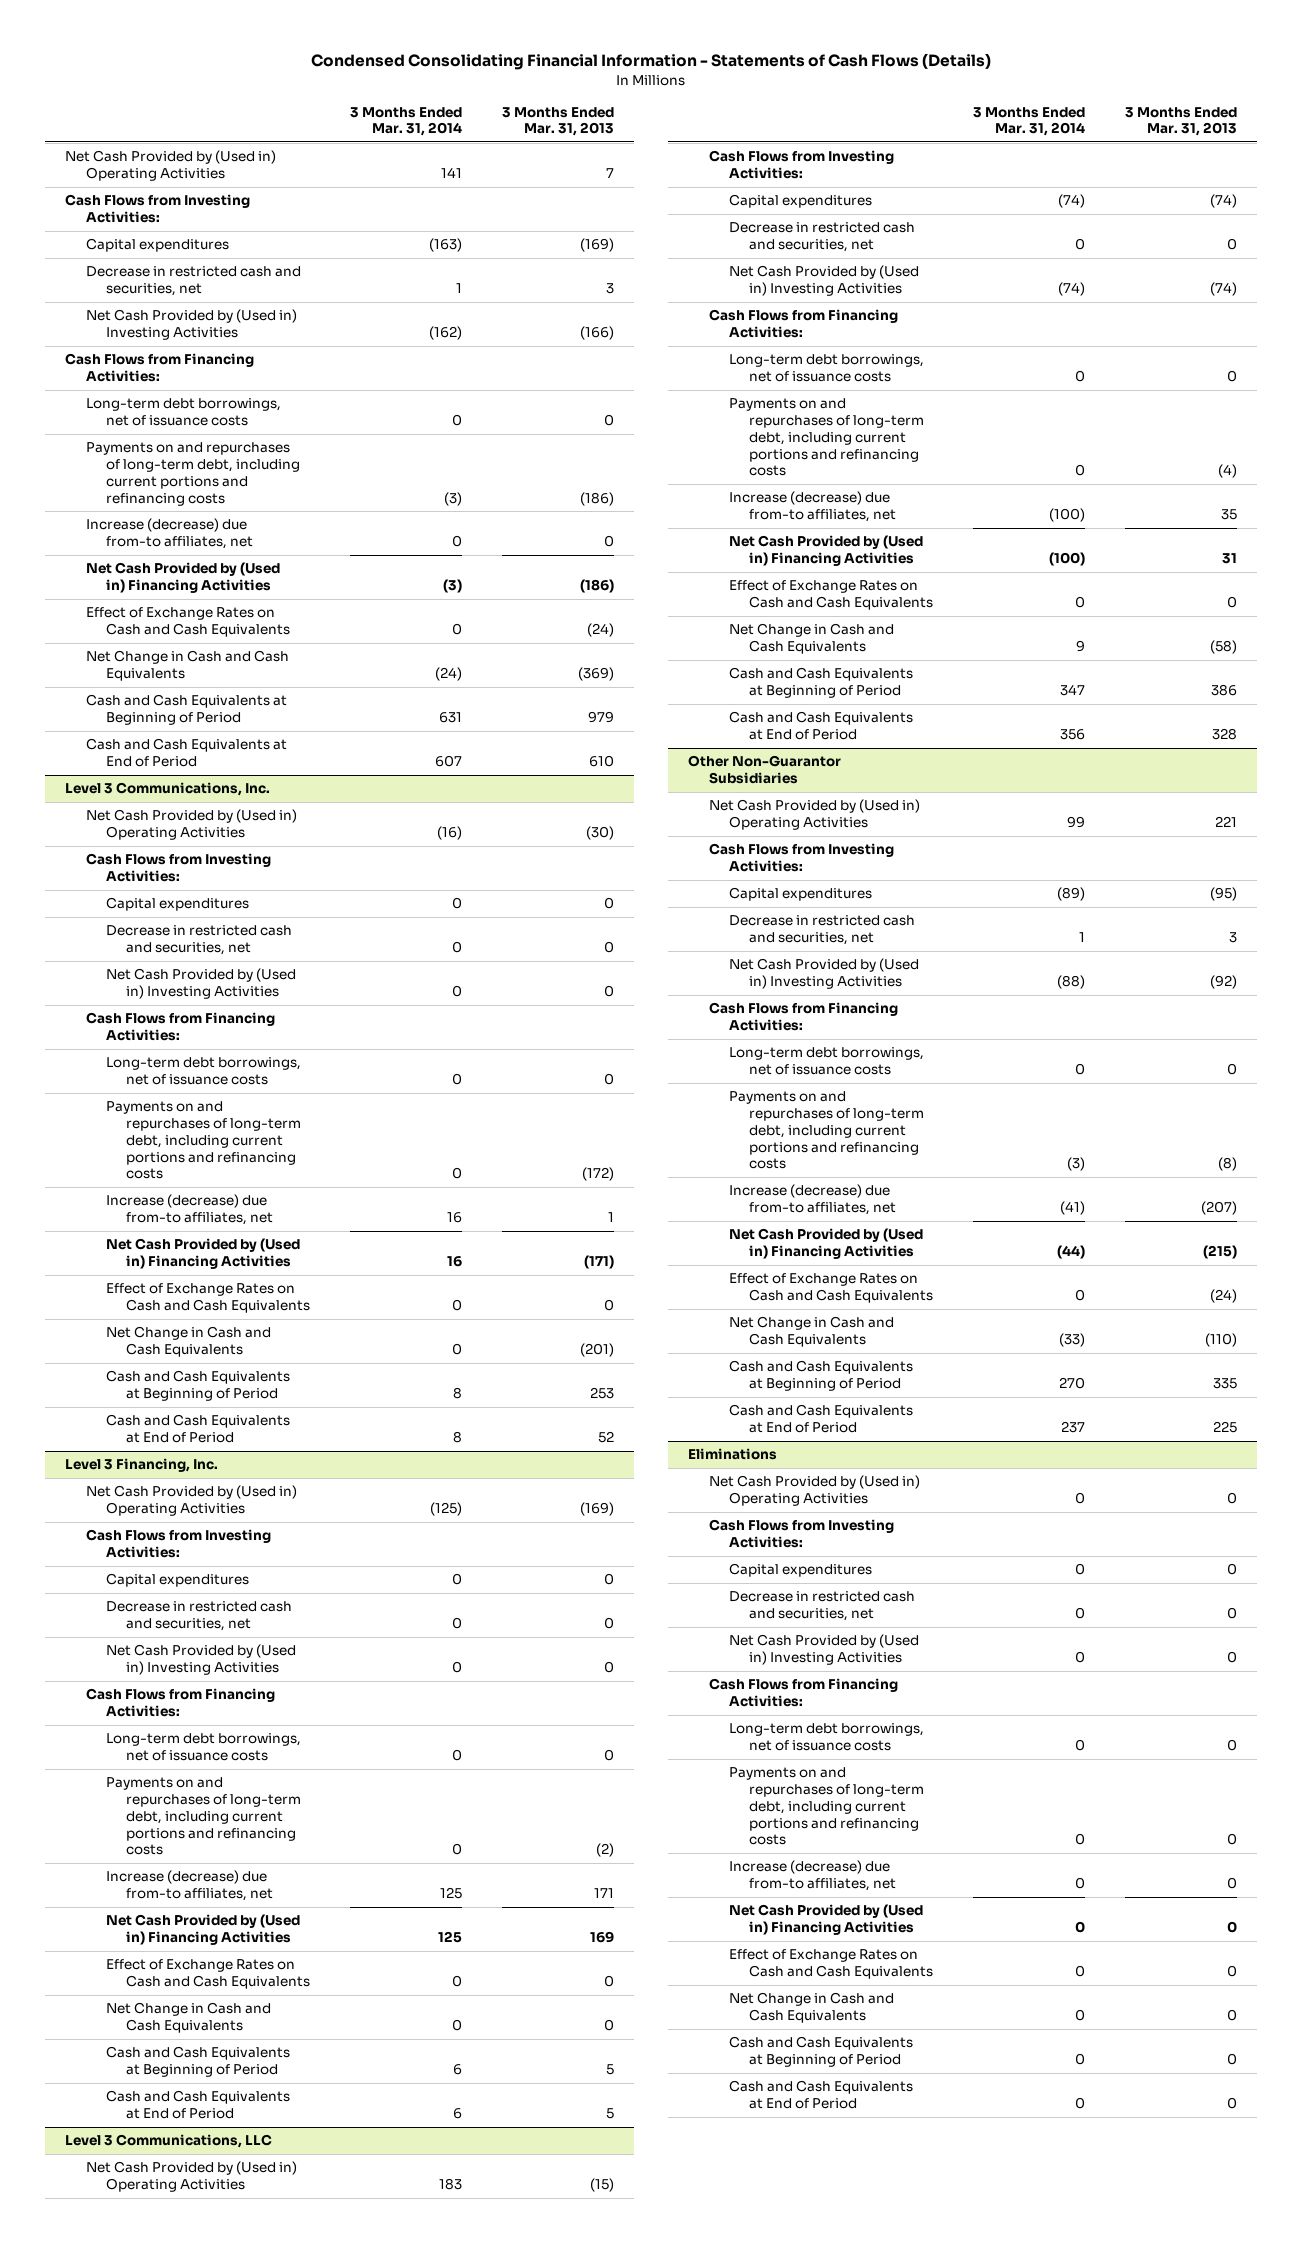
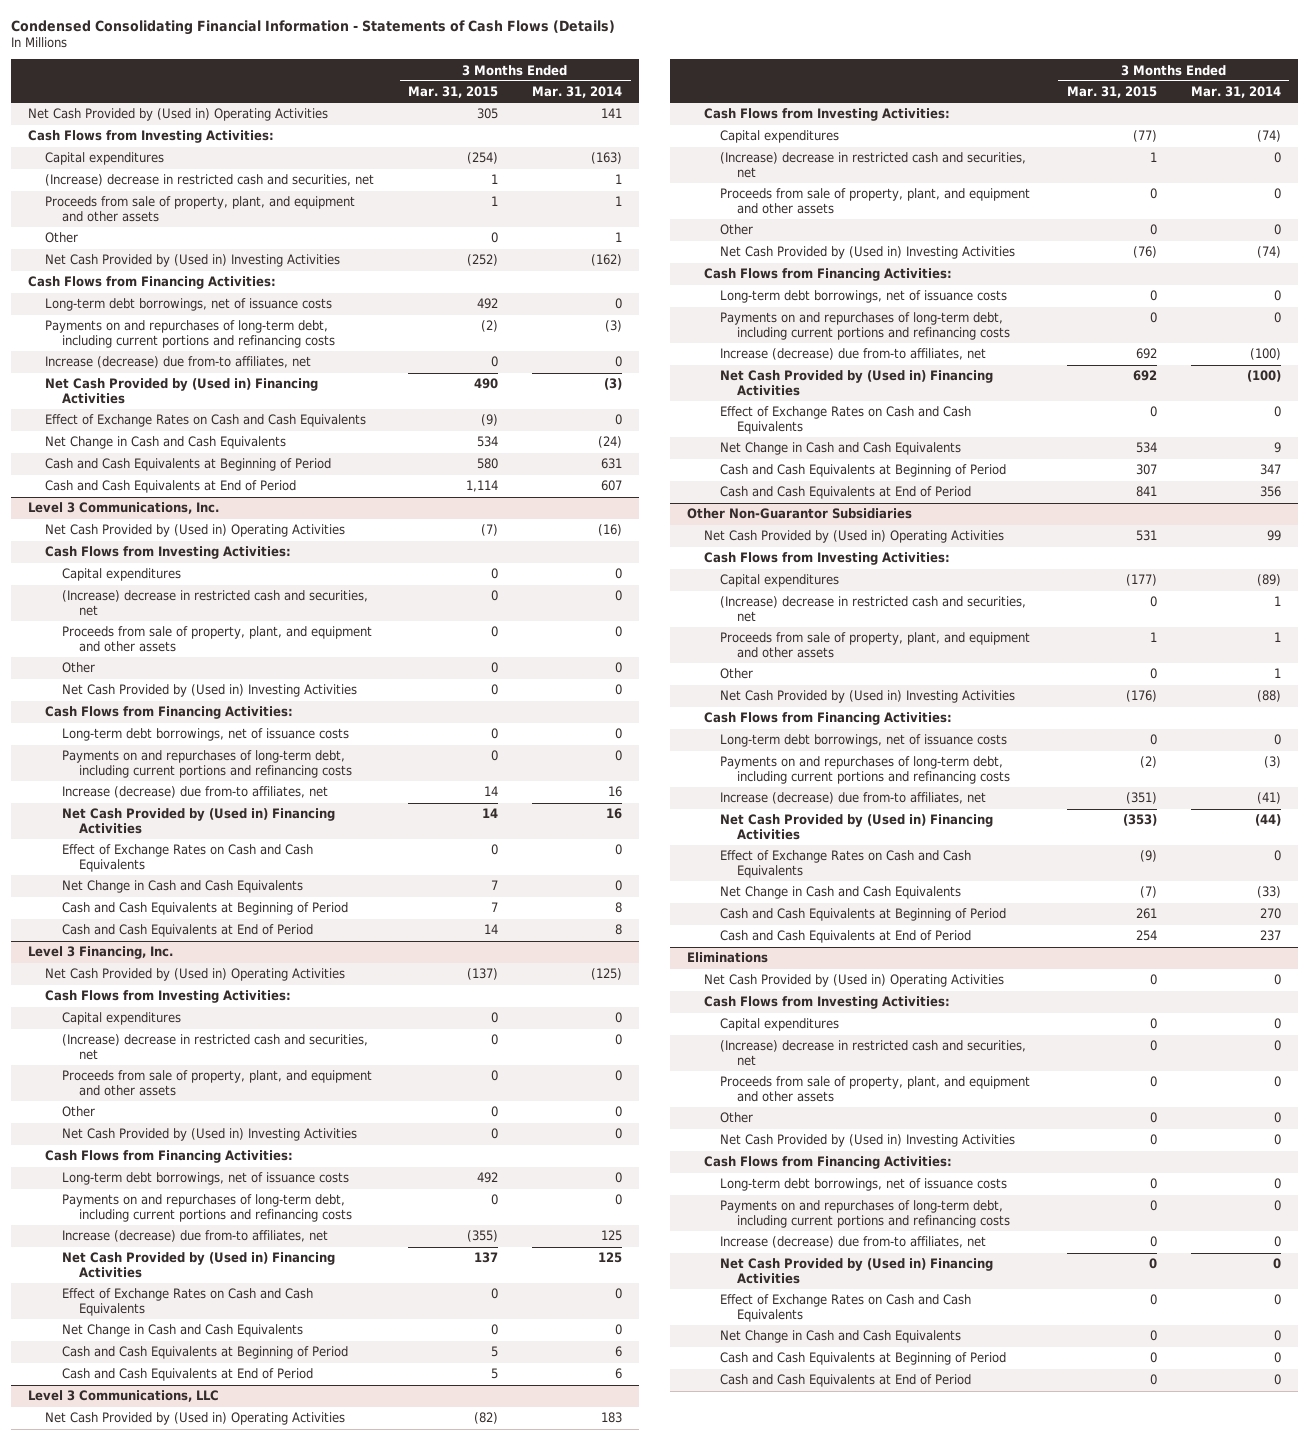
- | 3 Months Ended Mar. 31, 2014 | 3 Months Ended Mar. 31, 2013
+ | 3 Months Ended Mar. 31, 2015 | 3 Months Ended Mar. 31, 2014
- Decrease in restricted cash and securities, net | 1 | 3
+ (Increase) decrease in restricted cash and securities, net | 1 | 1
+ Proceeds from sale of property, plant, and equipment and other assets | 1 | 1
+ Other | 0 | 1
@ Level 3 Communications, Inc.
- Decrease in restricted cash and securities, net | 0 | 0
+ (Increase) decrease in restricted cash and securities, net | 0 | 0
+ Proceeds from sale of property, plant, and equipment and other assets | 0 | 0
+ Other | 0 | 0
@ Level 3 Financing, Inc.
- Decrease in restricted cash and securities, net | 0 | 0
+ (Increase) decrease in restricted cash and securities, net | 0 | 0
+ Proceeds from sale of property, plant, and equipment and other assets | 0 | 0
+ Other | 0 | 0
@ Level 3 Communications, LLC
- Decrease in restricted cash and securities, net | 0 | 0
+ (Increase) decrease in restricted cash and securities, net | 1 | 0
+ Proceeds from sale of property, plant, and equipment and other assets | 0 | 0
+ Other | 0 | 0
@ Other Non-Guarantor Subsidiaries
- Decrease in restricted cash and securities, net | 1 | 3
+ (Increase) decrease in restricted cash and securities, net | 0 | 1
+ Proceeds from sale of property, plant, and equipment and other assets | 1 | 1
+ Other | 0 | 1
@ Eliminations
- Decrease in restricted cash and securities, net | 0 | 0
+ (Increase) decrease in restricted cash and securities, net | 0 | 0
+ Proceeds from sale of property, plant, and equipment and other assets | 0 | 0
+ Other | 0 | 0

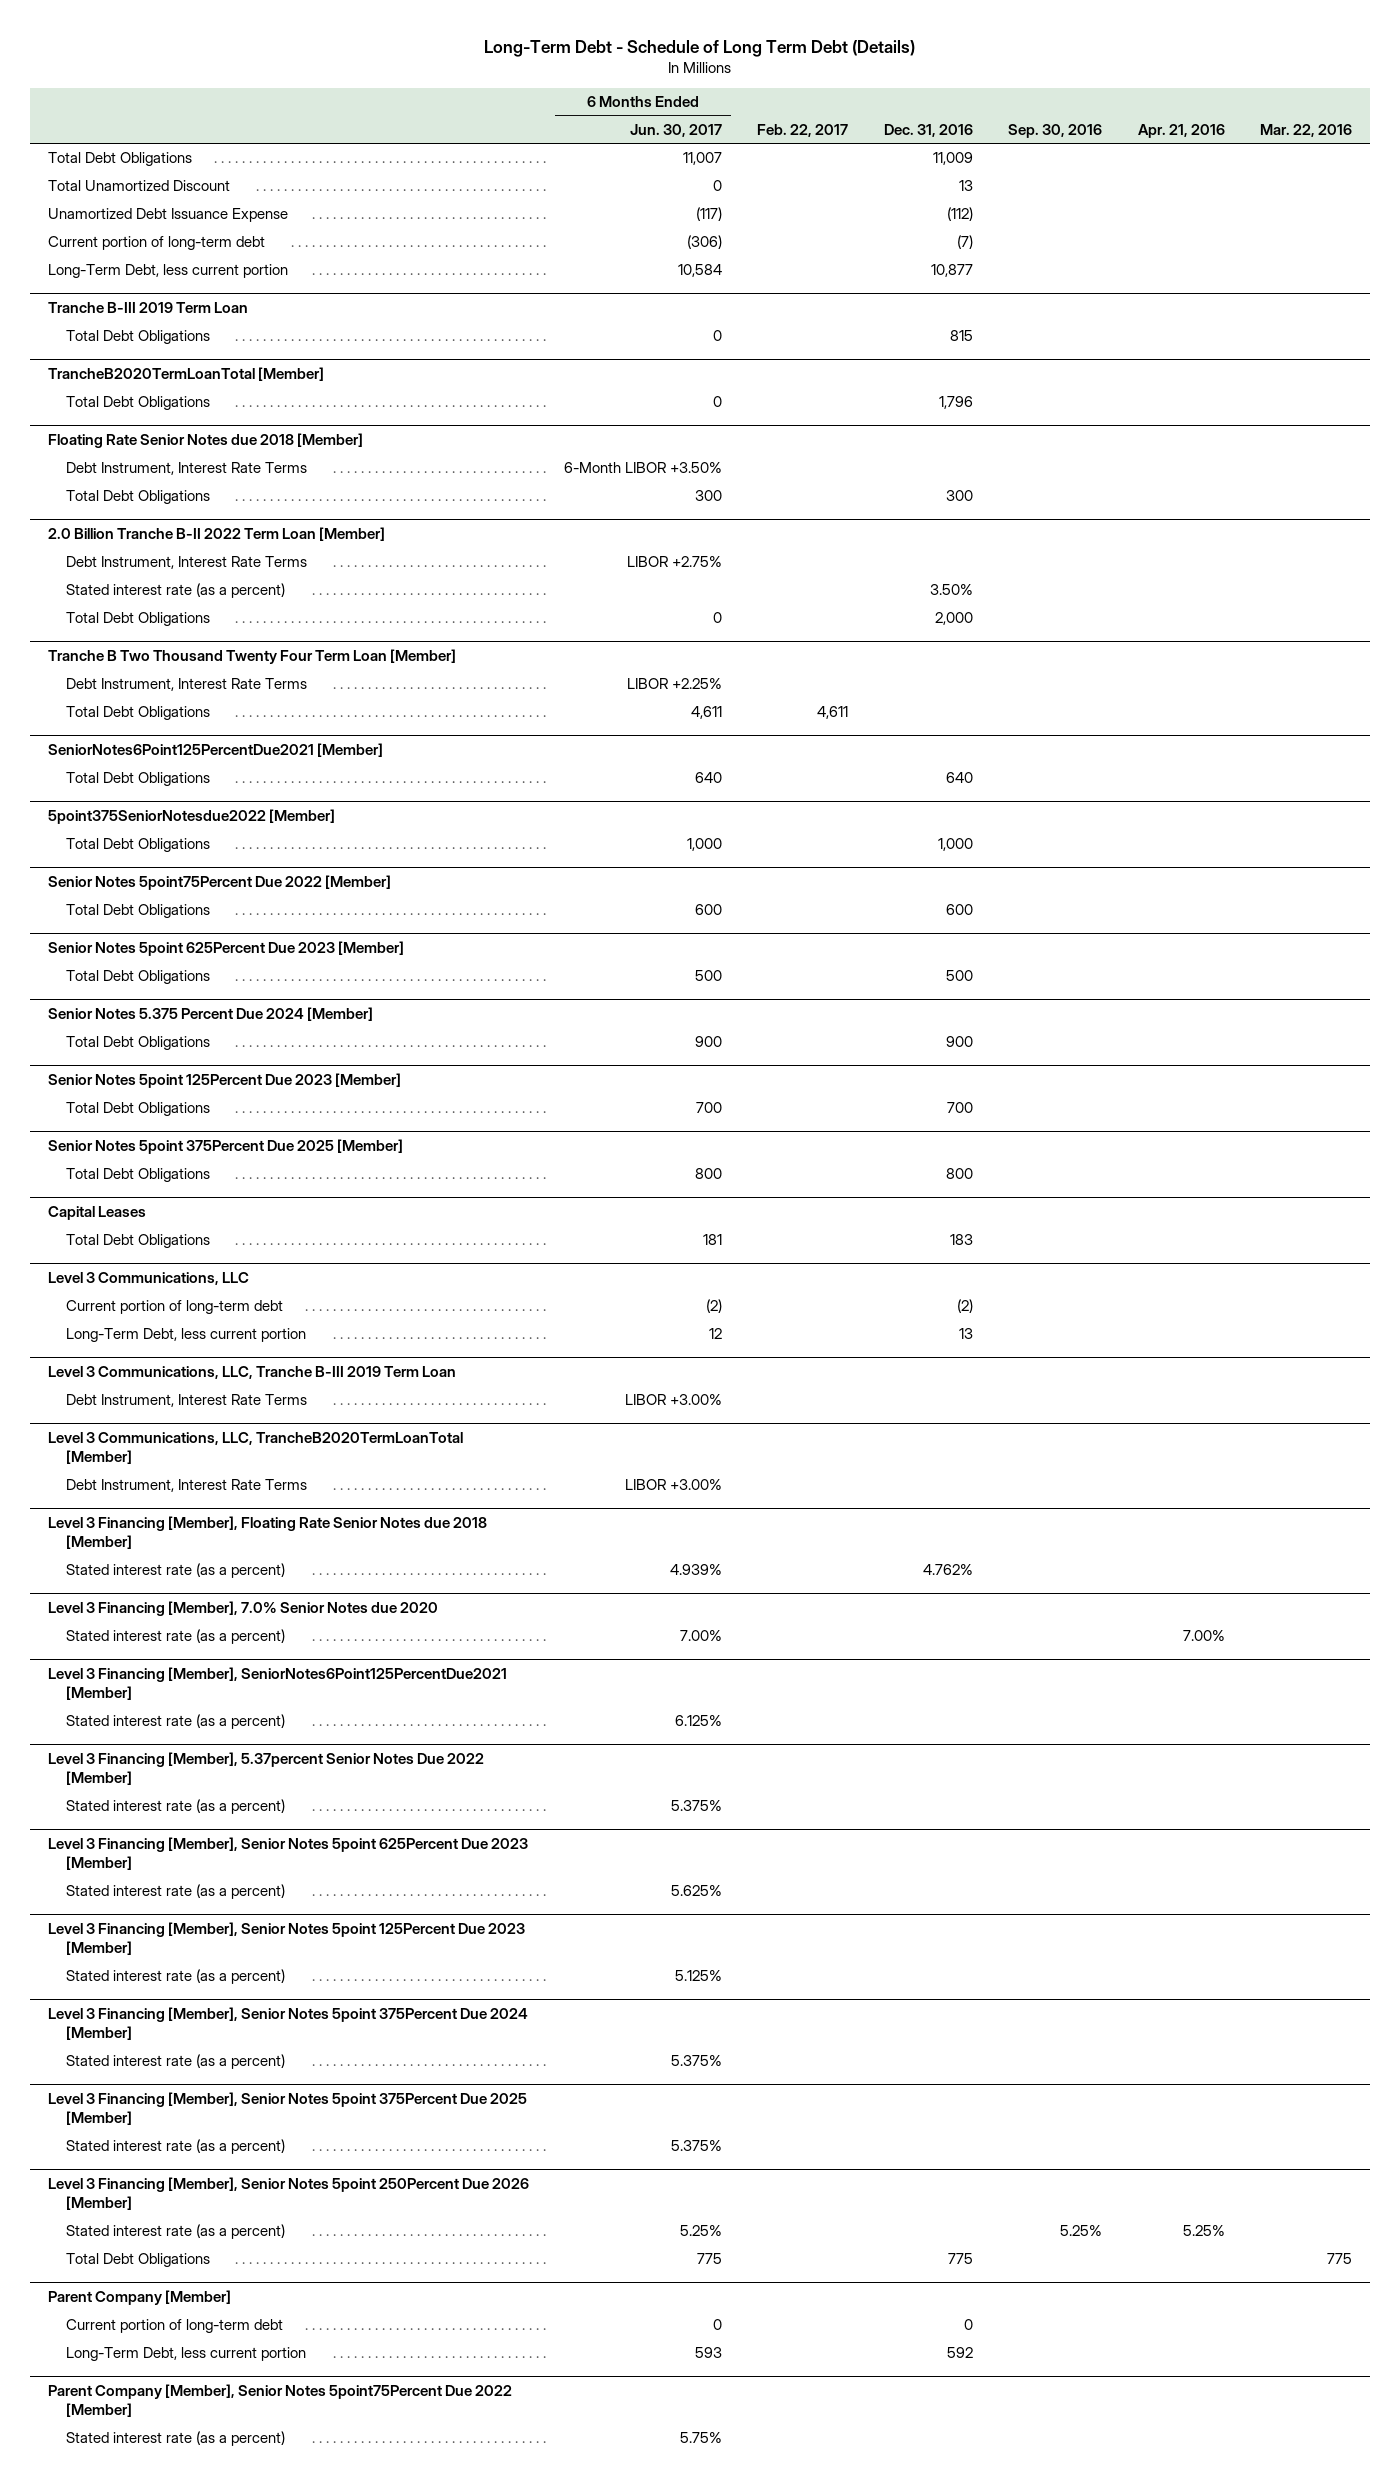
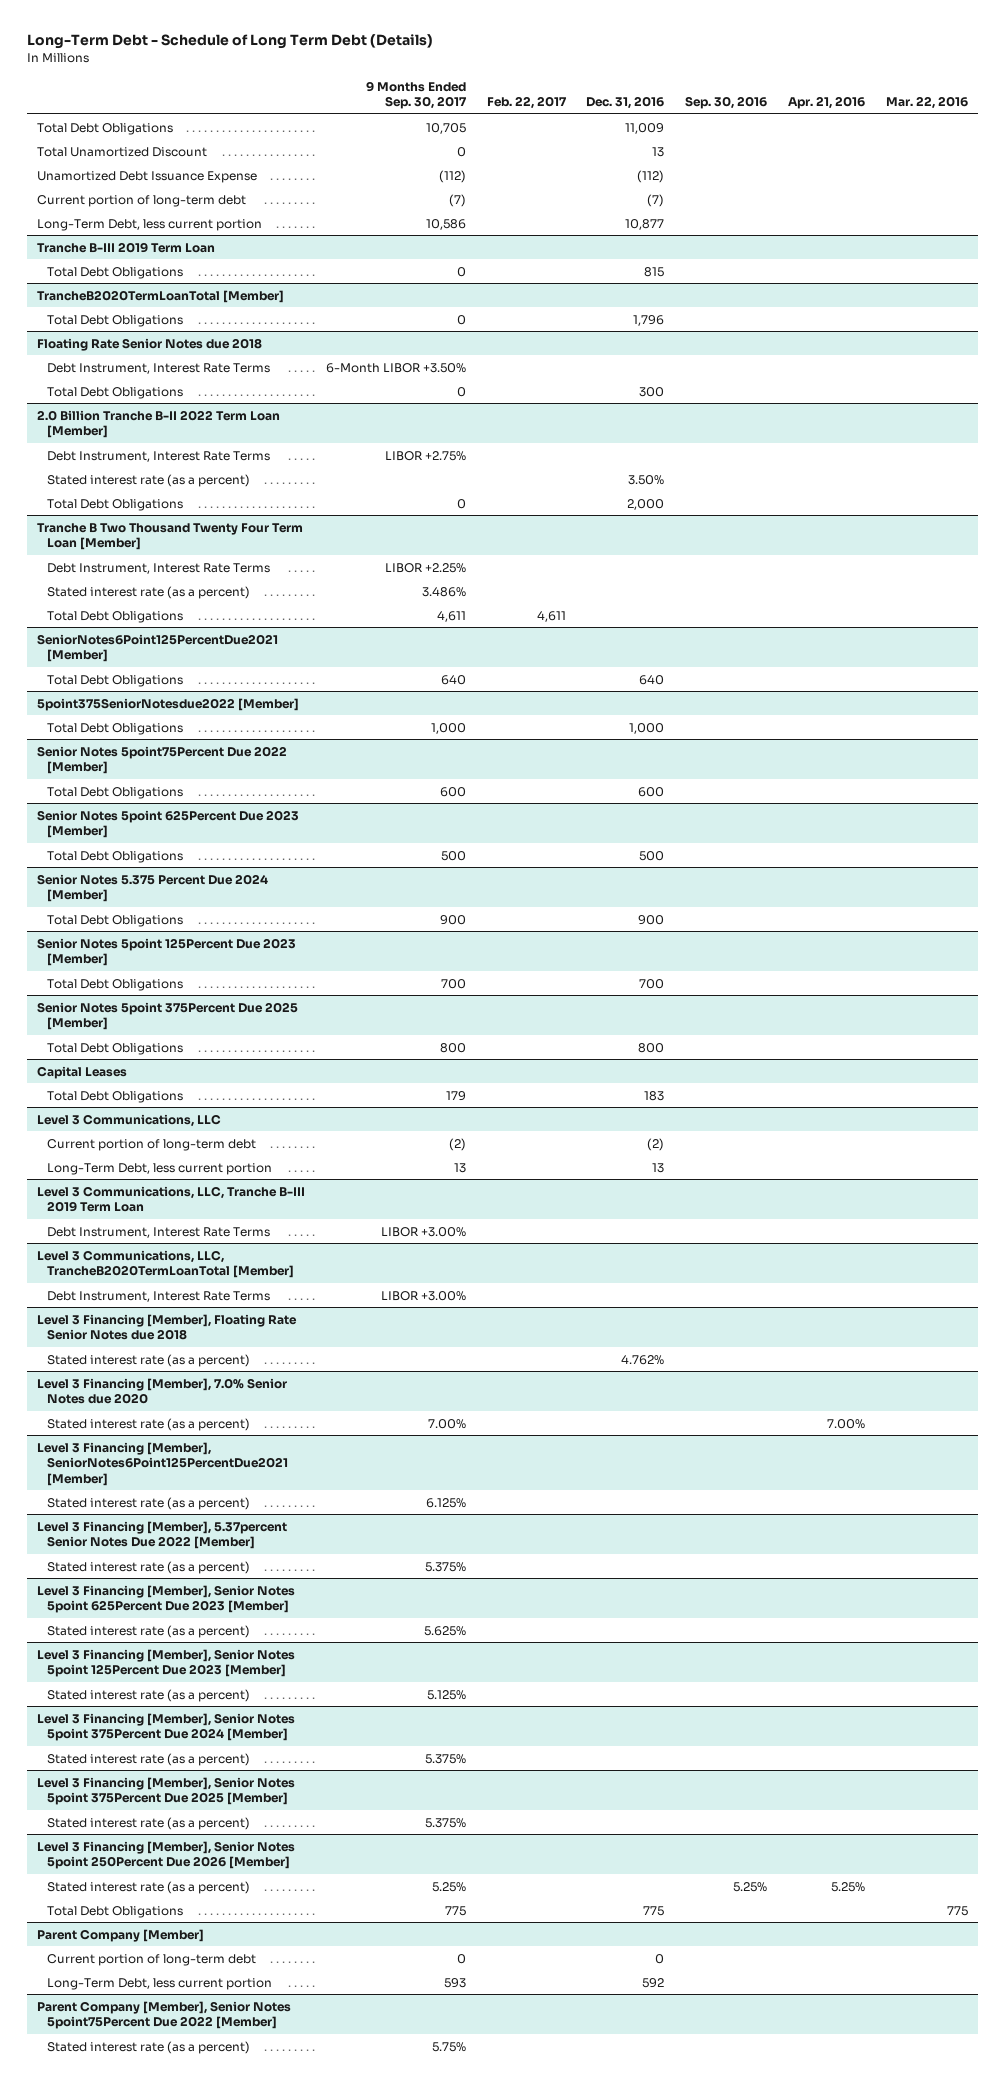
- | 6 Months Ended Jun. 30, 2017 | Feb. 22, 2017 | Dec. 31, 2016 | Sep. 30, 2016 | Apr. 21, 2016 | Mar. 22, 2016
+ | 9 Months Ended Sep. 30, 2017 | Feb. 22, 2017 | Dec. 31, 2016 | Sep. 30, 2016 | Apr. 21, 2016 | Mar. 22, 2016
- Floating Rate Senior Notes due 2018 [Member]
+ Floating Rate Senior Notes due 2018
@ Tranche B Two Thousand Twenty Four Term Loan [Member]
+ Stated interest rate (as a percent) | 3.486% | | | | |
- Level 3 Financing [Member], Floating Rate Senior Notes due 2018 [Member]
+ Level 3 Financing [Member], Floating Rate Senior Notes due 2018

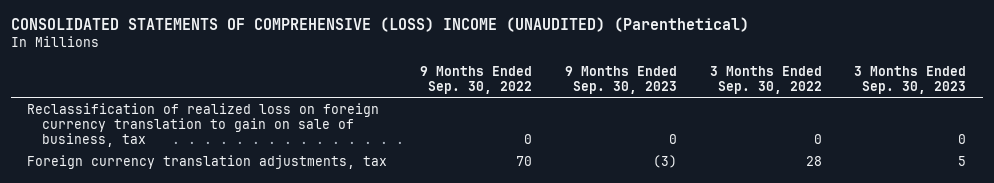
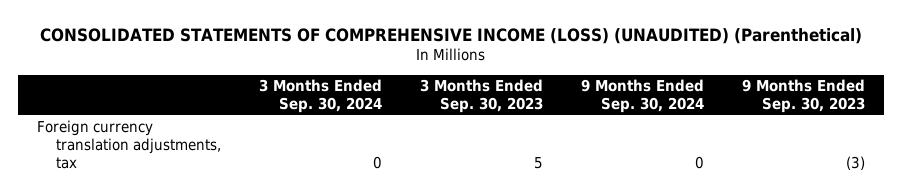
- CONSOLIDATED STATEMENTS OF COMPREHENSIVE (LOSS) INCOME (UNAUDITED) (Parenthetical)
+ CONSOLIDATED STATEMENTS OF COMPREHENSIVE INCOME (LOSS) (UNAUDITED) (Parenthetical)
- | 9 Months Ended Sep. 30, 2022 | 9 Months Ended Sep. 30, 2023 | 3 Months Ended Sep. 30, 2022 | 3 Months Ended Sep. 30, 2023
+ | 3 Months Ended Sep. 30, 2024 | 3 Months Ended Sep. 30, 2023 | 9 Months Ended Sep. 30, 2024 | 9 Months Ended Sep. 30, 2023
- Reclassification of realized loss on foreign currency translation to gain on sale of business, tax | 0 | 0 | 0 | 0

